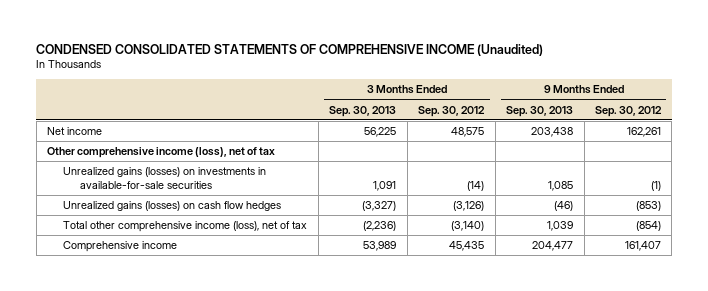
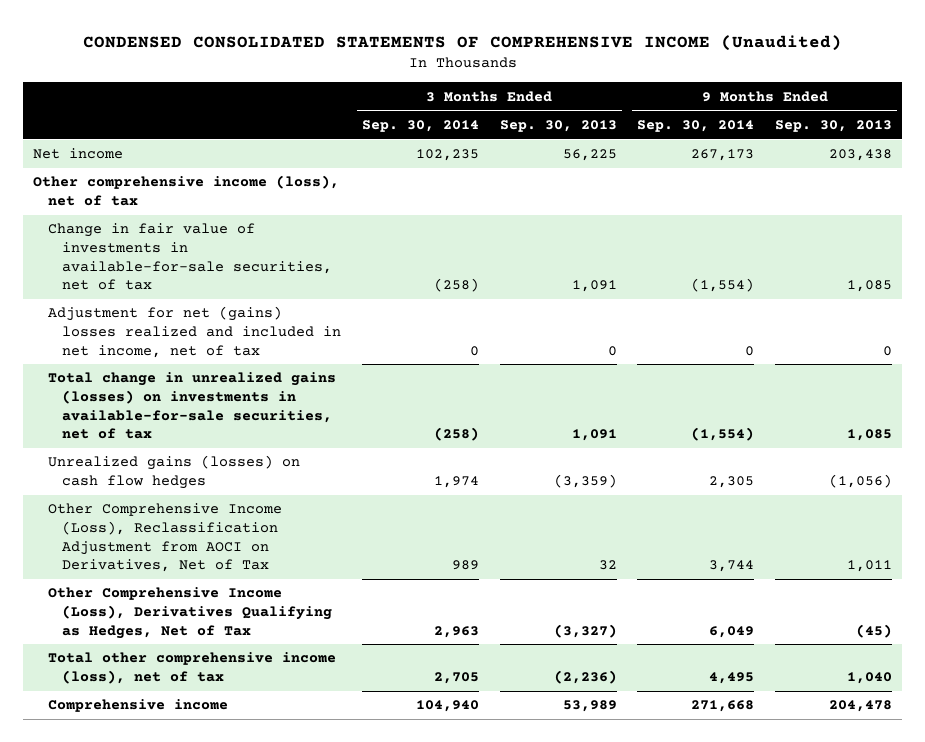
- | 3 Months Ended Sep. 30, 2013 | 3 Months Ended Sep. 30, 2012 | 9 Months Ended Sep. 30, 2013 | 9 Months Ended Sep. 30, 2012
+ | 3 Months Ended Sep. 30, 2014 | 3 Months Ended Sep. 30, 2013 | 9 Months Ended Sep. 30, 2014 | 9 Months Ended Sep. 30, 2013
- Unrealized gains (losses) on investments in available-for-sale securities | 1,091 | (14) | 1,085 | (1)
- Unrealized gains (losses) on cash flow hedges | (3,327) | (3,126) | (46) | (853)
- Total other comprehensive income (loss), net of tax | (2,236) | (3,140) | 1,039 | (854)
- Comprehensive income | 53,989 | 45,435 | 204,477 | 161,407
+ Change in fair value of investments in available-for-sale securities, net of tax | (258) | 1,091 | (1,554) | 1,085
+ Adjustment for net (gains) losses realized and included in net income, net of tax | 0 | 0 | 0 | 0
+ Total change in unrealized gains (losses) on investments in available-for-sale securities, net of tax | (258) | 1,091 | (1,554) | 1,085
+ Unrealized gains (losses) on cash flow hedges | 1,974 | (3,359) | 2,305 | (1,056)
+ Other Comprehensive Income (Loss), Reclassification Adjustment from AOCI on Derivatives, Net of Tax | 989 | 32 | 3,744 | 1,011
+ Other Comprehensive Income (Loss), Derivatives Qualifying as Hedges, Net of Tax | 2,963 | (3,327) | 6,049 | (45)
+ Total other comprehensive income (loss), net of tax | 2,705 | (2,236) | 4,495 | 1,040
+ Comprehensive income | 104,940 | 53,989 | 271,668 | 204,478

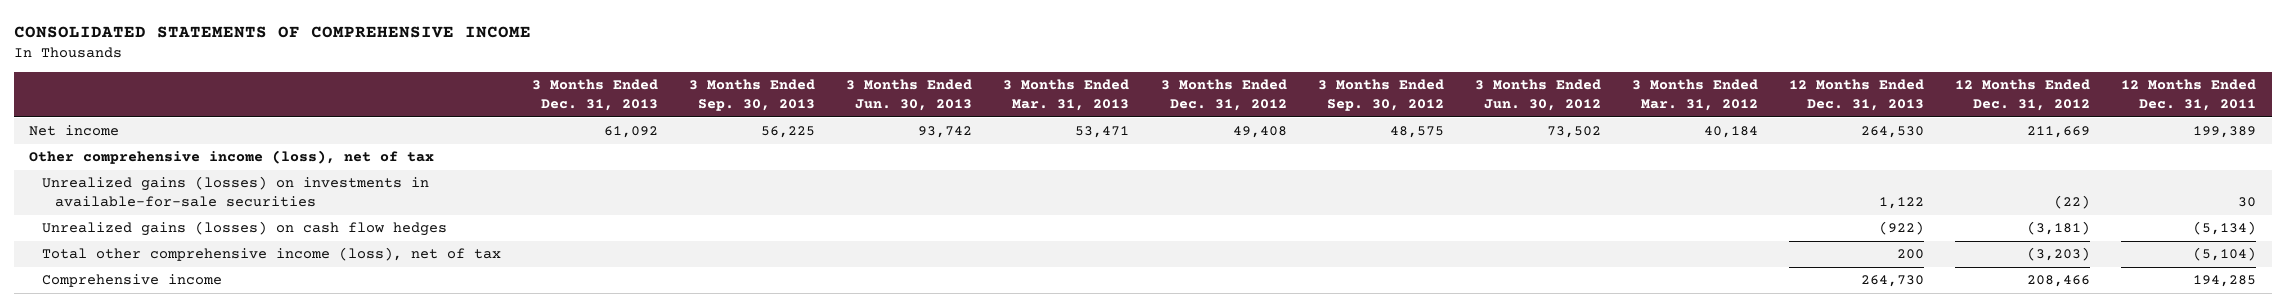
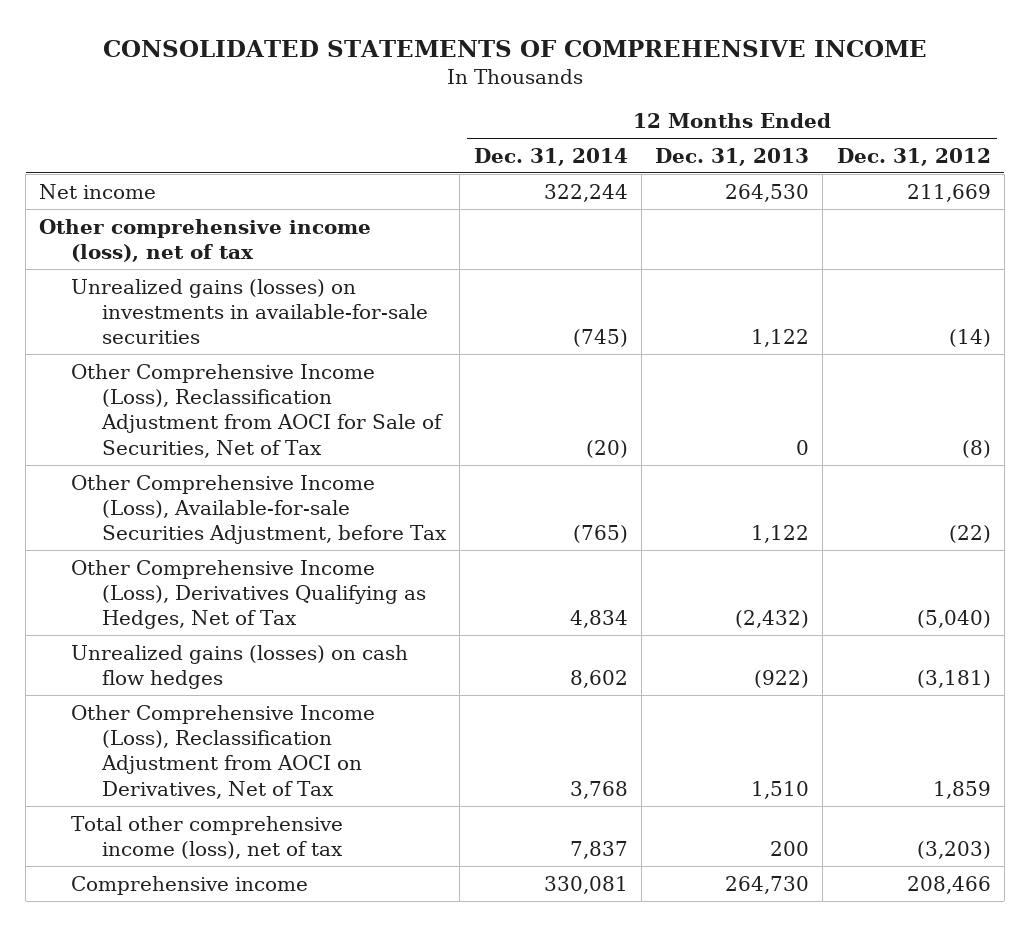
- | 3 Months Ended Dec. 31, 2013 | 3 Months Ended Sep. 30, 2013 | 3 Months Ended Jun. 30, 2013 | 3 Months Ended Mar. 31, 2013 | 3 Months Ended Dec. 31, 2012 | 3 Months Ended Sep. 30, 2012 | 3 Months Ended Jun. 30, 2012 | 3 Months Ended Mar. 31, 2012 | 12 Months Ended Dec. 31, 2013 | 12 Months Ended Dec. 31, 2012 | 12 Months Ended Dec. 31, 2011
+ | 12 Months Ended Dec. 31, 2014 | 12 Months Ended Dec. 31, 2013 | 12 Months Ended Dec. 31, 2012
- Unrealized gains (losses) on investments in available-for-sale securities | | | | | | | | | 1,122 | (22) | 30
+ Unrealized gains (losses) on investments in available-for-sale securities | (745) | 1,122 | (14)
+ Other Comprehensive Income (Loss), Reclassification Adjustment from AOCI for Sale of Securities, Net of Tax | (20) | 0 | (8)
+ Other Comprehensive Income (Loss), Available-for-sale Securities Adjustment, before Tax | (765) | 1,122 | (22)
+ Other Comprehensive Income (Loss), Derivatives Qualifying as Hedges, Net of Tax | 4,834 | (2,432) | (5,040)
+ Other Comprehensive Income (Loss), Reclassification Adjustment from AOCI on Derivatives, Net of Tax | 3,768 | 1,510 | 1,859

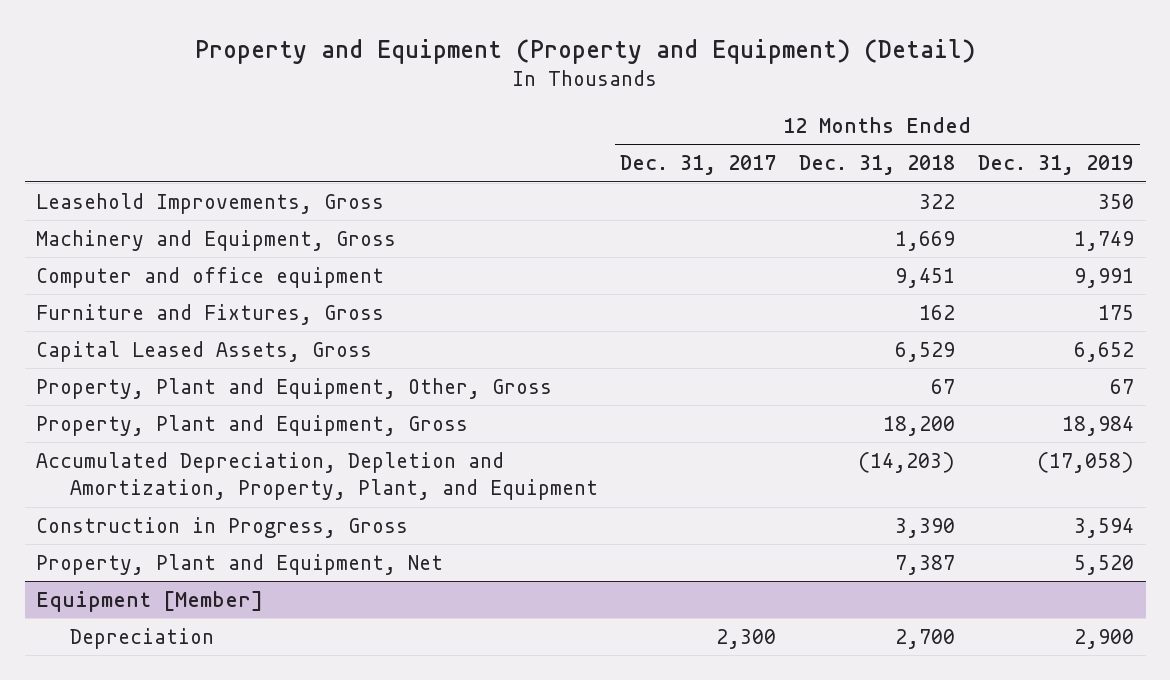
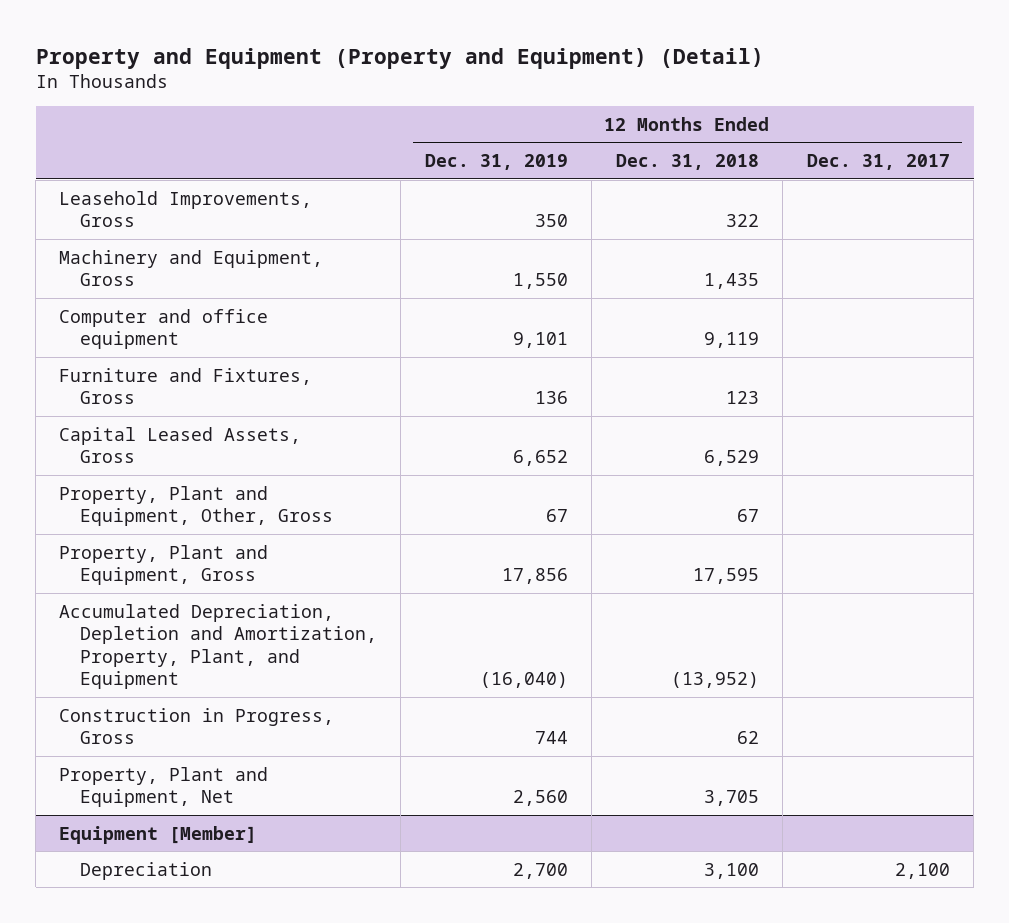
- | 12 Months Ended Dec. 31, 2017 | 12 Months Ended Dec. 31, 2018 | 12 Months Ended Dec. 31, 2019
+ | 12 Months Ended Dec. 31, 2019 | 12 Months Ended Dec. 31, 2018 | 12 Months Ended Dec. 31, 2017
- Machinery and Equipment, Gross | | 1,669 | 1,749
- Computer and office equipment | | 9,451 | 9,991
- Furniture and Fixtures, Gross | | 162 | 175
+ Machinery and Equipment, Gross | 1,550 | 1,435 |
+ Computer and office equipment | 9,101 | 9,119 |
+ Furniture and Fixtures, Gross | 136 | 123 |
- Property, Plant and Equipment, Gross | | 18,200 | 18,984
- Accumulated Depreciation, Depletion and Amortization, Property, Plant, and Equipment | | (14,203) | (17,058)
- Construction in Progress, Gross | | 3,390 | 3,594
- Property, Plant and Equipment, Net | | 7,387 | 5,520
+ Property, Plant and Equipment, Gross | 17,856 | 17,595 |
+ Accumulated Depreciation, Depletion and Amortization, Property, Plant, and Equipment | (16,040) | (13,952) |
+ Construction in Progress, Gross | 744 | 62 |
+ Property, Plant and Equipment, Net | 2,560 | 3,705 |
@ Equipment [Member]
- Depreciation | 2,300 | 2,700 | 2,900
+ Depreciation | 2,700 | 3,100 | 2,100

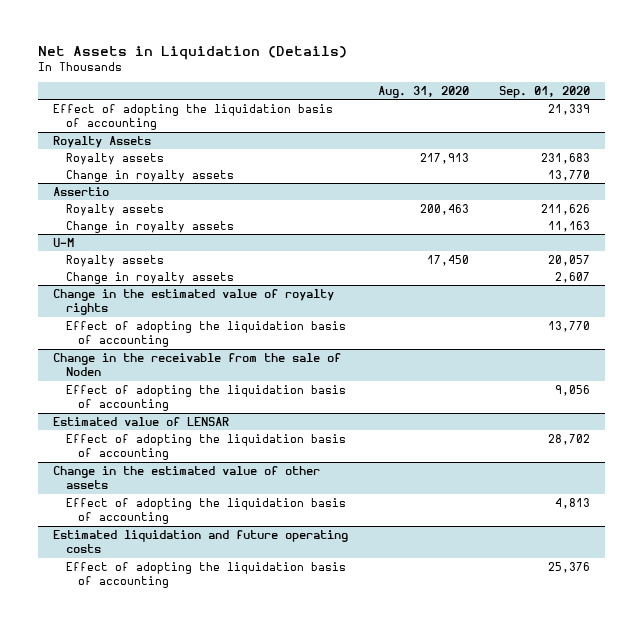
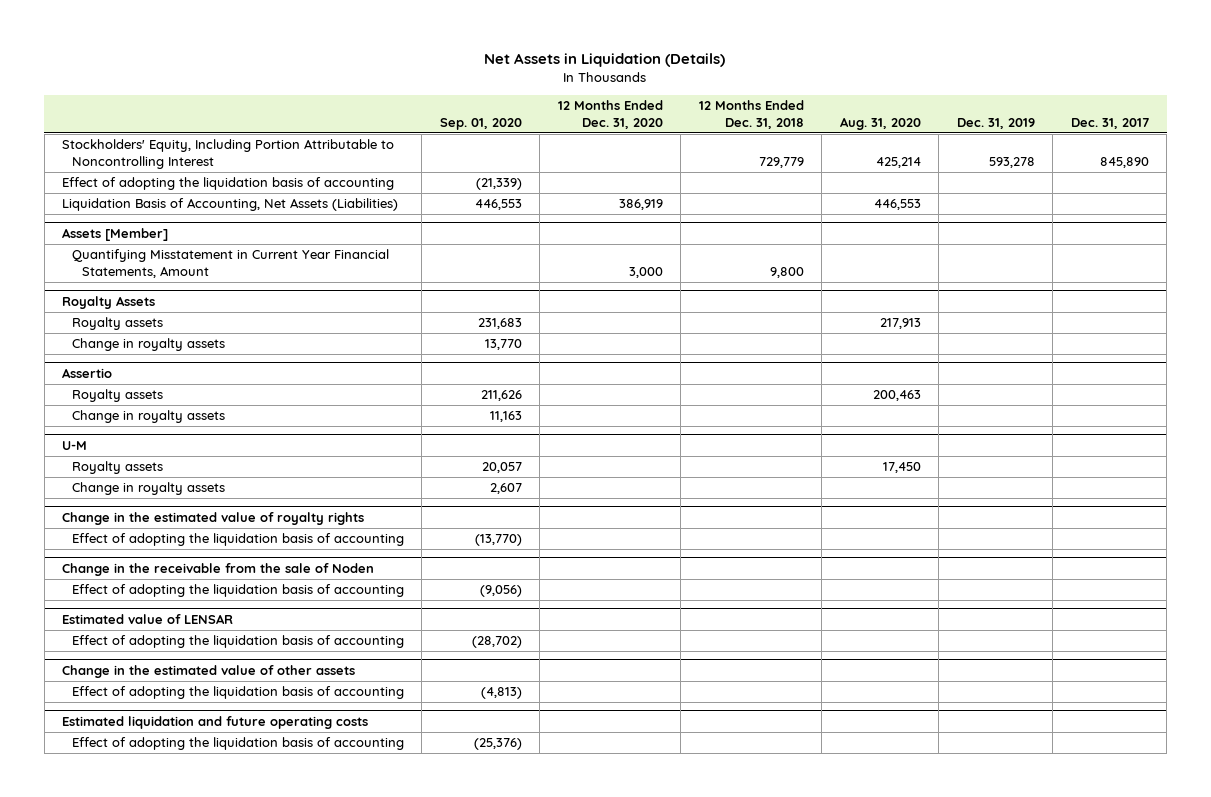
- | Aug. 31, 2020 | Sep. 01, 2020
+ | Sep. 01, 2020 | 12 Months Ended Dec. 31, 2020 | 12 Months Ended Dec. 31, 2018 | Aug. 31, 2020 | Dec. 31, 2019 | Dec. 31, 2017
- Effect of adopting the liquidation basis of accounting | | 21,339
+ Stockholders' Equity, Including Portion Attributable to Noncontrolling Interest | | | 729,779 | 425,214 | 593,278 | 845,890
+ Effect of adopting the liquidation basis of accounting | (21,339) | | | | |
+ Liquidation Basis of Accounting, Net Assets (Liabilities) | 446,553 | 386,919 | | 446,553 | |
+ Assets [Member]
+ Quantifying Misstatement in Current Year Financial Statements, Amount | | 3,000 | 9,800 | | |
@ Change in the estimated value of royalty rights
- Effect of adopting the liquidation basis of accounting | | 13,770
+ Effect of adopting the liquidation basis of accounting | (13,770) | | | | |
@ Change in the receivable from the sale of Noden
- Effect of adopting the liquidation basis of accounting | | 9,056
+ Effect of adopting the liquidation basis of accounting | (9,056) | | | | |
@ Estimated value of LENSAR
- Effect of adopting the liquidation basis of accounting | | 28,702
+ Effect of adopting the liquidation basis of accounting | (28,702) | | | | |
@ Change in the estimated value of other assets
- Effect of adopting the liquidation basis of accounting | | 4,813
+ Effect of adopting the liquidation basis of accounting | (4,813) | | | | |
@ Estimated liquidation and future operating costs
- Effect of adopting the liquidation basis of accounting | | 25,376
+ Effect of adopting the liquidation basis of accounting | (25,376) | | | | |

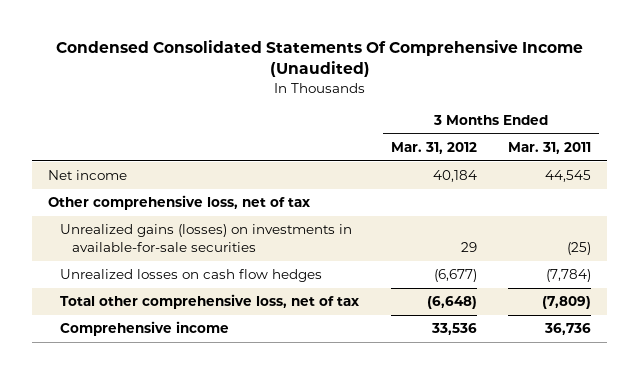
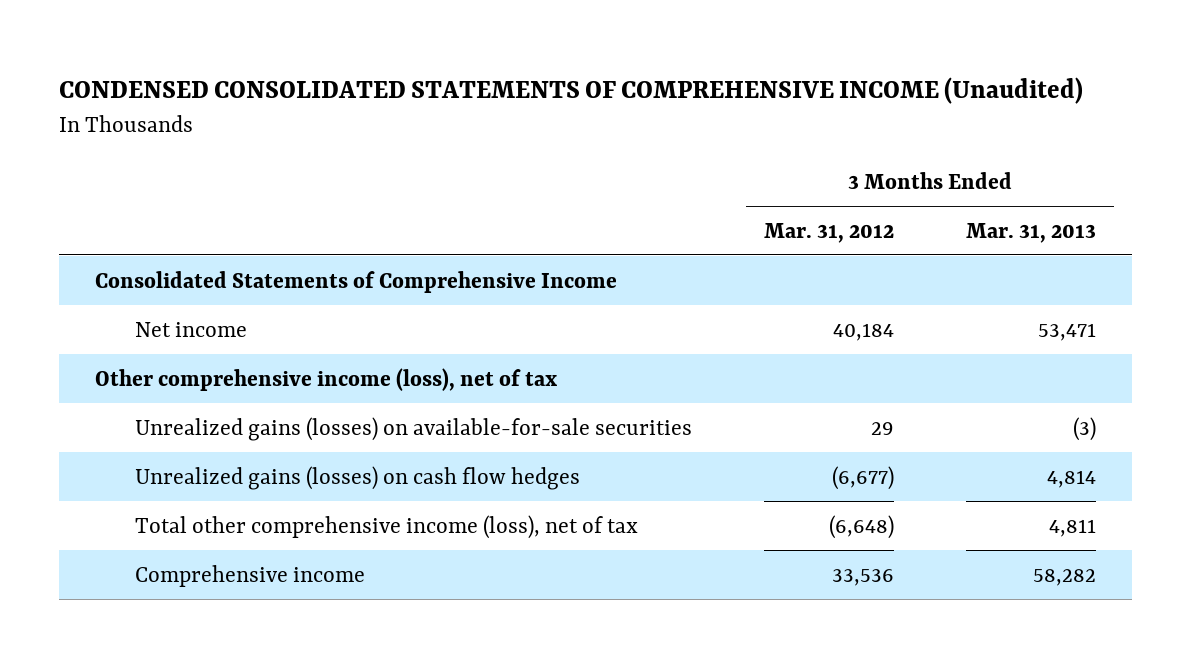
- Condensed Consolidated Statements Of Comprehensive Income (Unaudited)
+ CONDENSED CONSOLIDATED STATEMENTS OF COMPREHENSIVE INCOME (Unaudited)
- | 3 Months Ended Mar. 31, 2012 | 3 Months Ended Mar. 31, 2011
+ | 3 Months Ended Mar. 31, 2012 | 3 Months Ended Mar. 31, 2013
+ Consolidated Statements of Comprehensive Income
- Other comprehensive loss, net of tax
- Unrealized gains (losses) on investments in available-for-sale securities | 29 | (25)
- Unrealized losses on cash flow hedges | (6,677) | (7,784)
- Total other comprehensive loss, net of tax | (6,648) | (7,809)
+ Other comprehensive income (loss), net of tax
+ Unrealized gains (losses) on available-for-sale securities | 29 | (3)
+ Unrealized gains (losses) on cash flow hedges | (6,677) | 4,814
+ Total other comprehensive income (loss), net of tax | (6,648) | 4,811

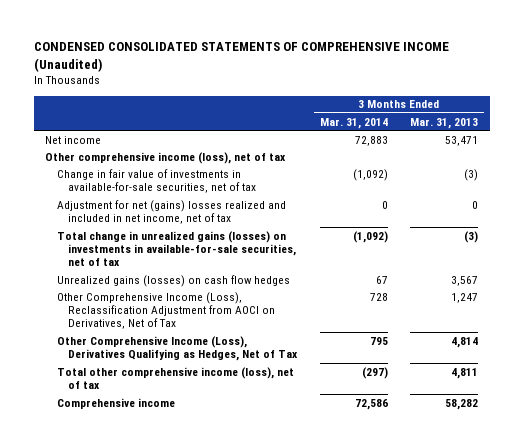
- | 3 Months Ended Mar. 31, 2012 | 3 Months Ended Mar. 31, 2013
+ | 3 Months Ended Mar. 31, 2014 | 3 Months Ended Mar. 31, 2013
- Consolidated Statements of Comprehensive Income
- Unrealized gains (losses) on available-for-sale securities | 29 | (3)
- Unrealized gains (losses) on cash flow hedges | (6,677) | 4,814
+ Change in fair value of investments in available-for-sale securities, net of tax | (1,092) | (3)
+ Adjustment for net (gains) losses realized and included in net income, net of tax | 0 | 0
+ Total change in unrealized gains (losses) on investments in available-for-sale securities, net of tax | (1,092) | (3)
+ Unrealized gains (losses) on cash flow hedges | 67 | 3,567
+ Other Comprehensive Income (Loss), Reclassification Adjustment from AOCI on Derivatives, Net of Tax | 728 | 1,247
+ Other Comprehensive Income (Loss), Derivatives Qualifying as Hedges, Net of Tax | 795 | 4,814

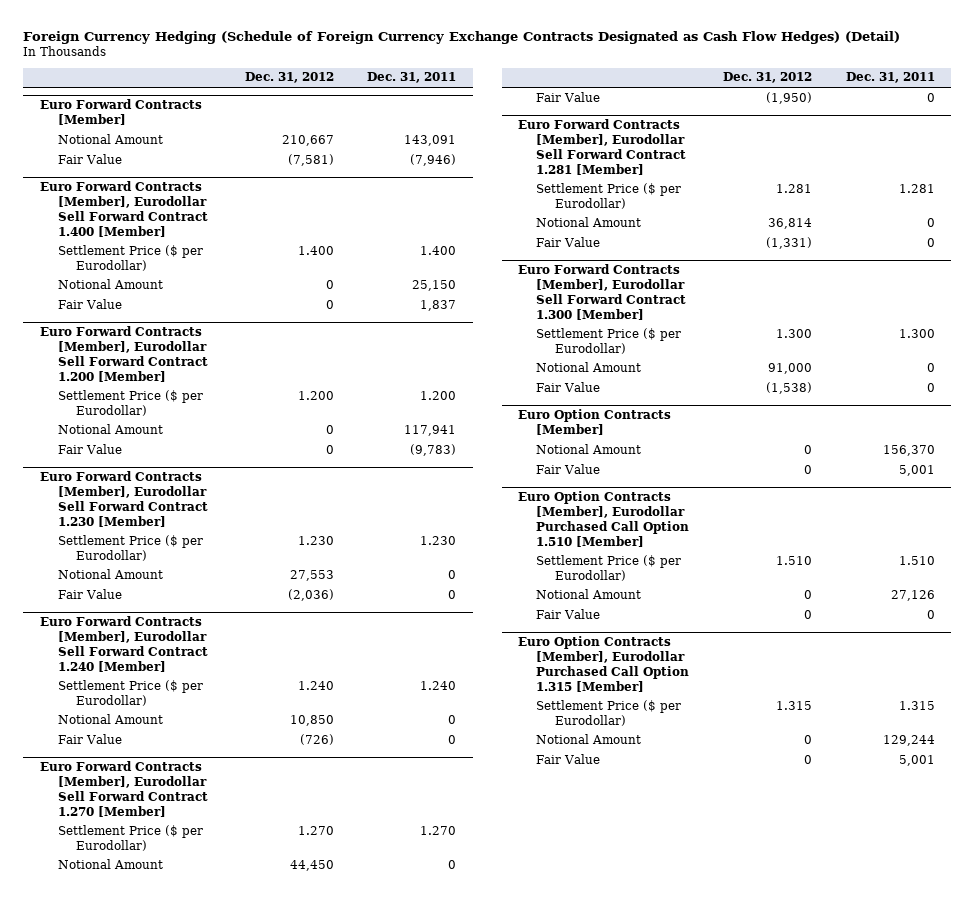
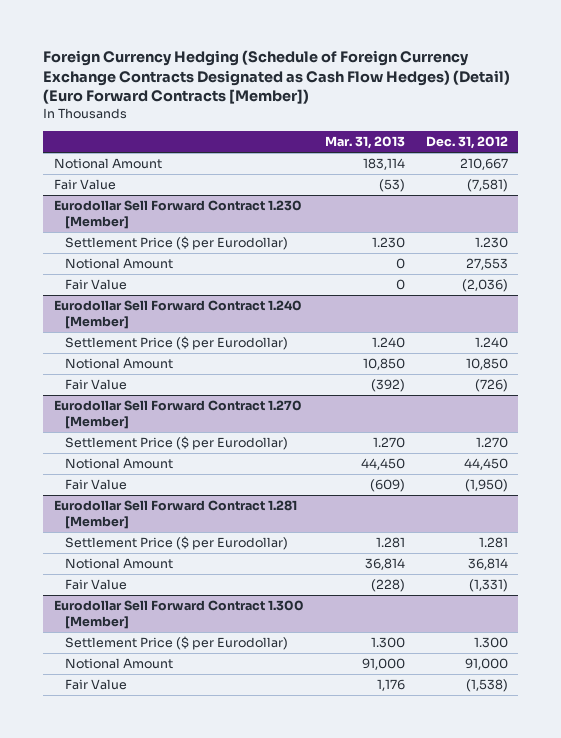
- Foreign Currency Hedging (Schedule of Foreign Currency Exchange Contracts Designated as Cash Flow Hedges) (Detail)
+ Foreign Currency Hedging (Schedule of Foreign Currency Exchange Contracts Designated as Cash Flow Hedges) (Detail) (Euro Forward Contracts [Member])
- | Dec. 31, 2012 | Dec. 31, 2011
+ | Mar. 31, 2013 | Dec. 31, 2012
- Euro Forward Contracts [Member]
- Euro Forward Contracts [Member], Eurodollar Sell Forward Contract 1.400 [Member]
- Settlement Price ($ per Eurodollar) | 1.400 | 1.400
- Notional Amount | 0 | 25,150
- Fair Value | 0 | 1,837
- Euro Forward Contracts [Member], Eurodollar Sell Forward Contract 1.200 [Member]
- Settlement Price ($ per Eurodollar) | 1.200 | 1.200
- Notional Amount | 0 | 117,941
- Fair Value | 0 | (9,783)
- Euro Forward Contracts [Member], Eurodollar Sell Forward Contract 1.230 [Member]
+ Eurodollar Sell Forward Contract 1.230 [Member]
- Euro Forward Contracts [Member], Eurodollar Sell Forward Contract 1.240 [Member]
+ Eurodollar Sell Forward Contract 1.240 [Member]
- Euro Forward Contracts [Member], Eurodollar Sell Forward Contract 1.270 [Member]
+ Eurodollar Sell Forward Contract 1.270 [Member]
- Euro Forward Contracts [Member], Eurodollar Sell Forward Contract 1.281 [Member]
+ Eurodollar Sell Forward Contract 1.281 [Member]
- Euro Forward Contracts [Member], Eurodollar Sell Forward Contract 1.300 [Member]
+ Eurodollar Sell Forward Contract 1.300 [Member]
- Euro Option Contracts [Member]
- Notional Amount | 0 | 156,370
- Fair Value | 0 | 5,001
- Euro Option Contracts [Member], Eurodollar Purchased Call Option 1.510 [Member]
- Settlement Price ($ per Eurodollar) | 1.510 | 1.510
- Notional Amount | 0 | 27,126
- Fair Value | 0 | 0
- Euro Option Contracts [Member], Eurodollar Purchased Call Option 1.315 [Member]
- Settlement Price ($ per Eurodollar) | 1.315 | 1.315
- Notional Amount | 0 | 129,244
- Fair Value | 0 | 5,001

